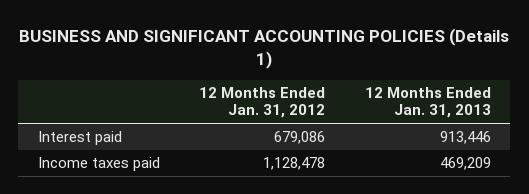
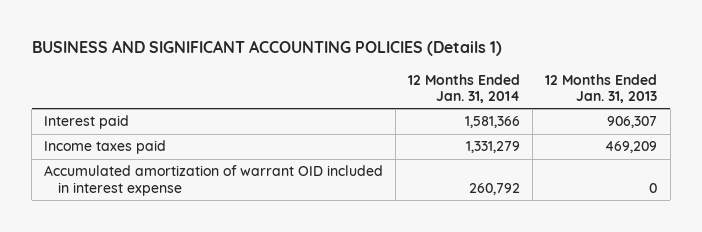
- | 12 Months Ended Jan. 31, 2012 | 12 Months Ended Jan. 31, 2013
+ | 12 Months Ended Jan. 31, 2014 | 12 Months Ended Jan. 31, 2013
- Interest paid | 679,086 | 913,446
+ Interest paid | 1,581,366 | 906,307
+ Accumulated amortization of warrant OID included in interest expense | 260,792 | 0

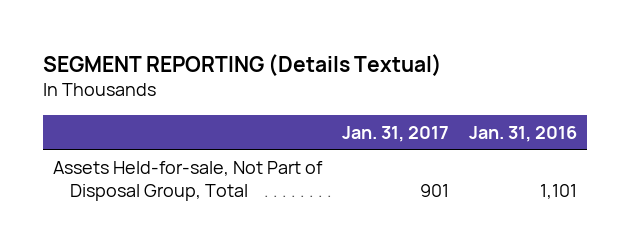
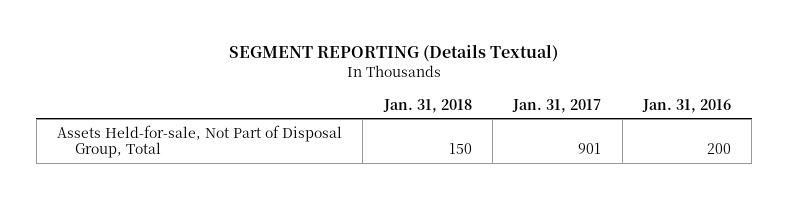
- | Jan. 31, 2017 | Jan. 31, 2016
+ | Jan. 31, 2018 | Jan. 31, 2017 | Jan. 31, 2016
- Assets Held-for-sale, Not Part of Disposal Group, Total | 901 | 1,101
+ Assets Held-for-sale, Not Part of Disposal Group, Total | 150 | 901 | 200

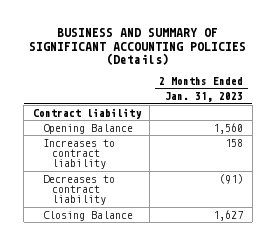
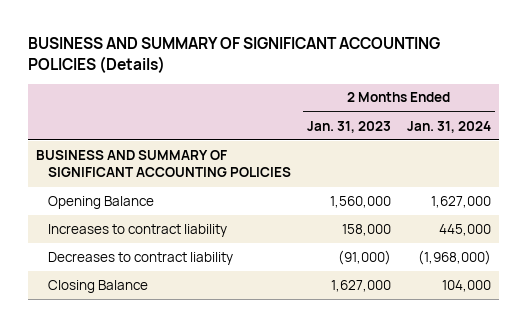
- | 2 Months Ended Jan. 31, 2023
+ | 2 Months Ended Jan. 31, 2023 | 2 Months Ended Jan. 31, 2024
- Contract liability
- Opening Balance | 1,560
- Increases to contract liability | 158
- Decreases to contract liability | (91)
- Closing Balance | 1,627
+ BUSINESS AND SUMMARY OF SIGNIFICANT ACCOUNTING POLICIES
+ Opening Balance | 1,560,000 | 1,627,000
+ Increases to contract liability | 158,000 | 445,000
+ Decreases to contract liability | (91,000) | (1,968,000)
+ Closing Balance | 1,627,000 | 104,000

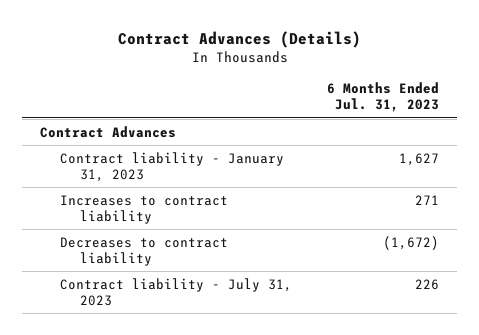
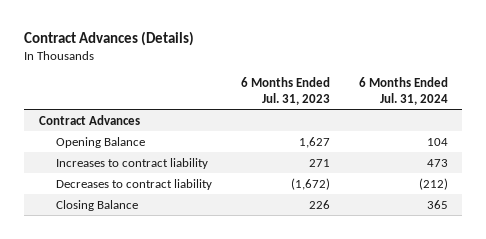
- | 6 Months Ended Jul. 31, 2023
+ | 6 Months Ended Jul. 31, 2023 | 6 Months Ended Jul. 31, 2024
- Contract liability - January 31, 2023 | 1,627
+ Opening Balance | 1,627 | 104
- Contract liability - July 31, 2023 | 226
+ Closing Balance | 226 | 365

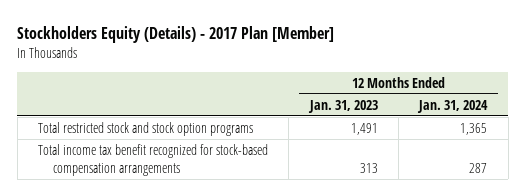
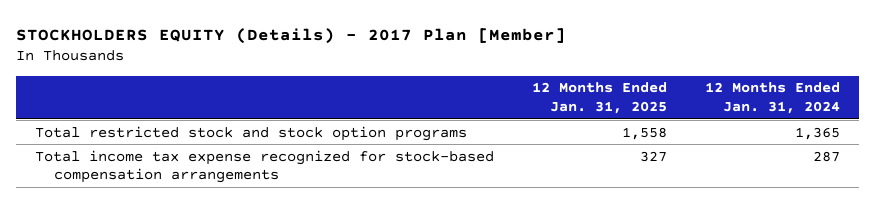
- Stockholders Equity (Details) - 2017 Plan [Member]
+ STOCKHOLDERS EQUITY (Details) - 2017 Plan [Member]
- | 12 Months Ended Jan. 31, 2023 | 12 Months Ended Jan. 31, 2024
+ | 12 Months Ended Jan. 31, 2025 | 12 Months Ended Jan. 31, 2024
- Total income tax benefit recognized for stock-based compensation arrangements | 313 | 287
+ Total income tax expense recognized for stock-based compensation arrangements | 327 | 287

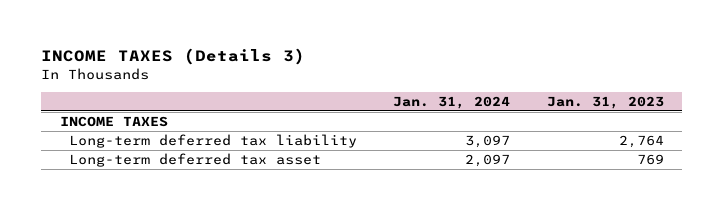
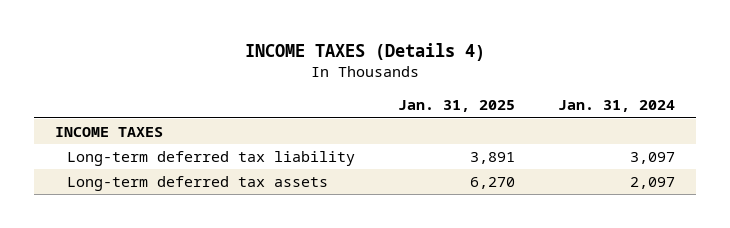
- INCOME TAXES (Details 3)
+ INCOME TAXES (Details 4)
- | Jan. 31, 2024 | Jan. 31, 2023
+ | Jan. 31, 2025 | Jan. 31, 2024
- Long-term deferred tax asset | 2,097 | 769
+ Long-term deferred tax assets | 6,270 | 2,097

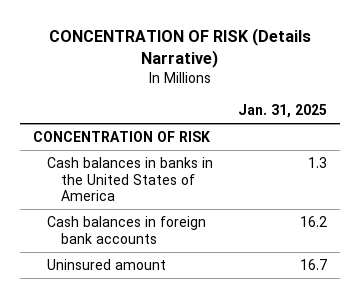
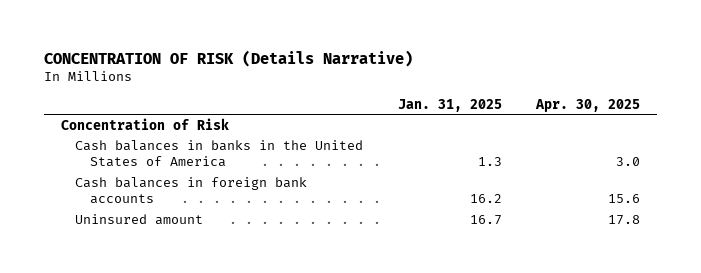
- | Jan. 31, 2025
+ | Jan. 31, 2025 | Apr. 30, 2025
- CONCENTRATION OF RISK
+ Concentration of Risk

